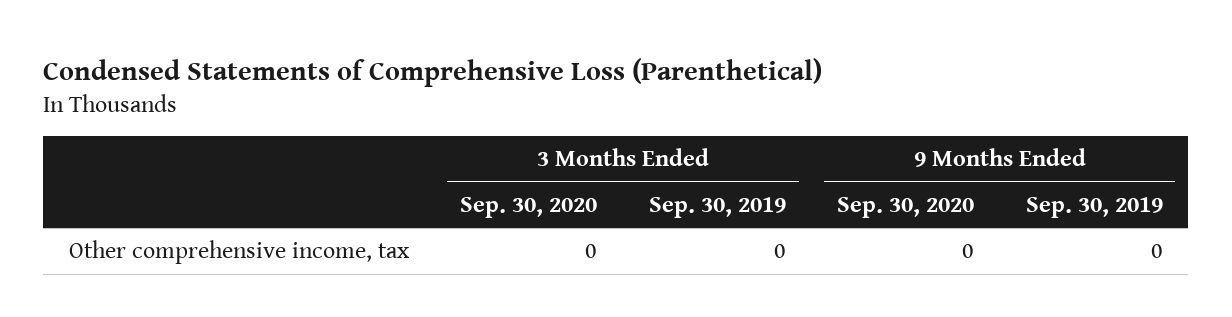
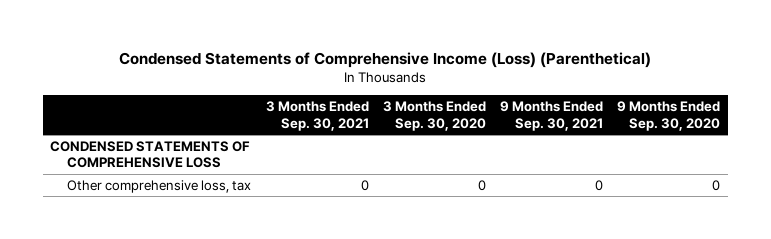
- Condensed Statements of Comprehensive Loss (Parenthetical)
+ Condensed Statements of Comprehensive Income (Loss) (Parenthetical)
- | 3 Months Ended Sep. 30, 2020 | 3 Months Ended Sep. 30, 2019 | 9 Months Ended Sep. 30, 2020 | 9 Months Ended Sep. 30, 2019
+ | 3 Months Ended Sep. 30, 2021 | 3 Months Ended Sep. 30, 2020 | 9 Months Ended Sep. 30, 2021 | 9 Months Ended Sep. 30, 2020
- Other comprehensive income, tax | 0 | 0 | 0 | 0
+ CONDENSED STATEMENTS OF COMPREHENSIVE LOSS
+ Other comprehensive loss, tax | 0 | 0 | 0 | 0

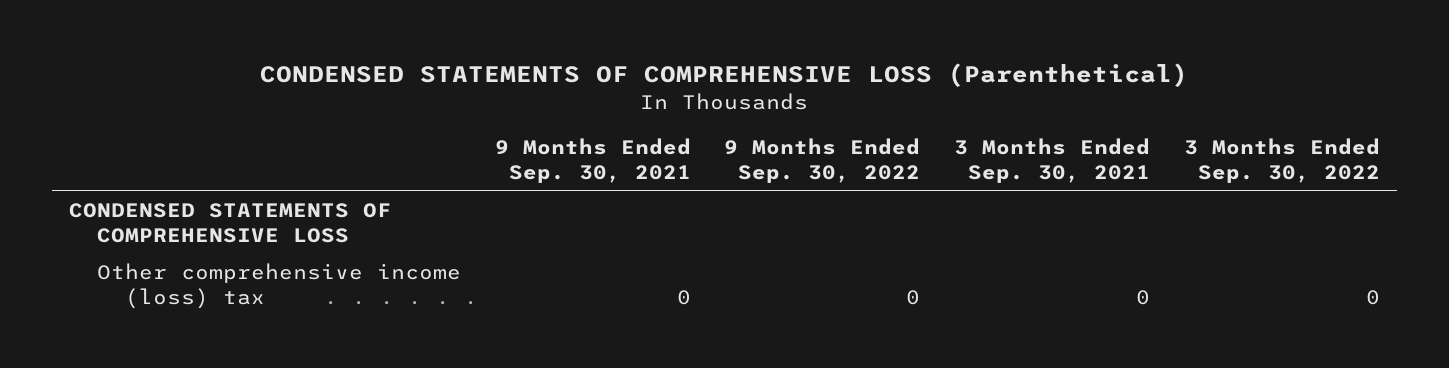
- Condensed Statements of Comprehensive Income (Loss) (Parenthetical)
+ CONDENSED STATEMENTS OF COMPREHENSIVE LOSS (Parenthetical)
- | 3 Months Ended Sep. 30, 2021 | 3 Months Ended Sep. 30, 2020 | 9 Months Ended Sep. 30, 2021 | 9 Months Ended Sep. 30, 2020
+ | 9 Months Ended Sep. 30, 2021 | 9 Months Ended Sep. 30, 2022 | 3 Months Ended Sep. 30, 2021 | 3 Months Ended Sep. 30, 2022
- Other comprehensive loss, tax | 0 | 0 | 0 | 0
+ Other comprehensive income (loss) tax | 0 | 0 | 0 | 0

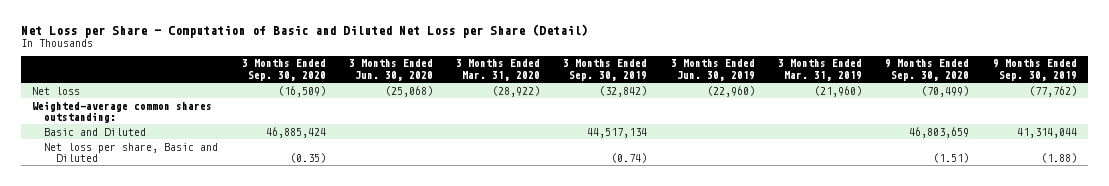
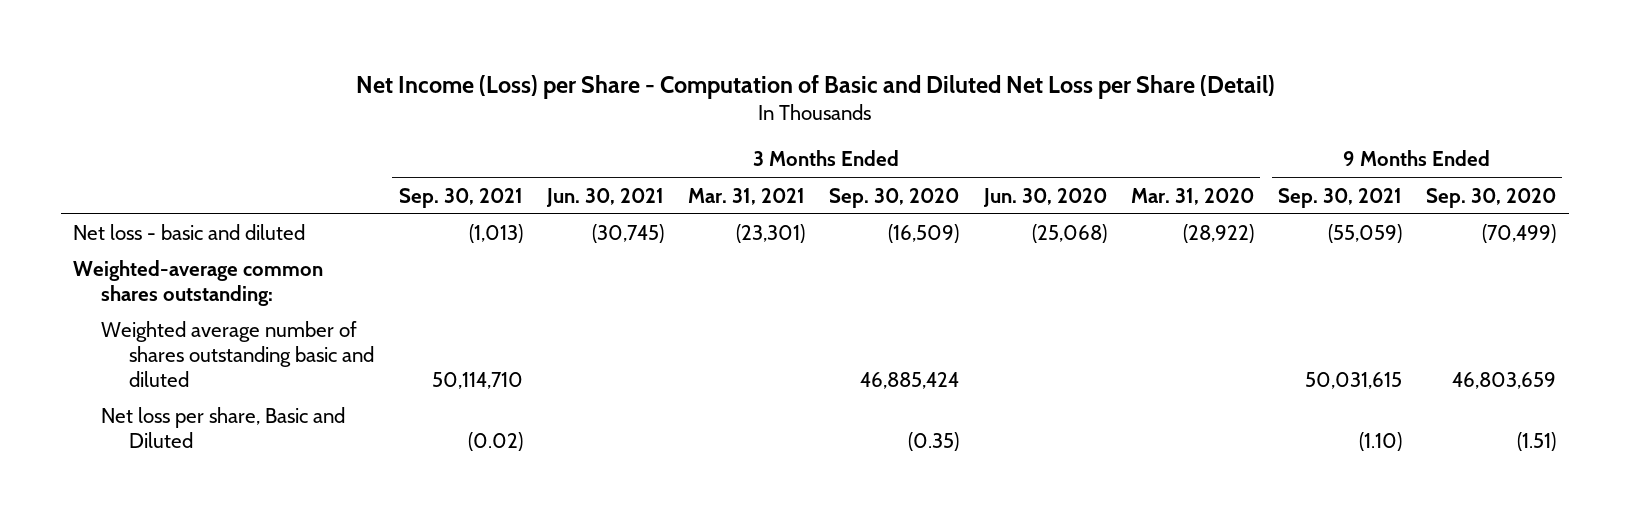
- Net Loss per Share - Computation of Basic and Diluted Net Loss per Share (Detail)
+ Net Income (Loss) per Share - Computation of Basic and Diluted Net Loss per Share (Detail)
- | 3 Months Ended Sep. 30, 2020 | 3 Months Ended Jun. 30, 2020 | 3 Months Ended Mar. 31, 2020 | 3 Months Ended Sep. 30, 2019 | 3 Months Ended Jun. 30, 2019 | 3 Months Ended Mar. 31, 2019 | 9 Months Ended Sep. 30, 2020 | 9 Months Ended Sep. 30, 2019
+ | 3 Months Ended Sep. 30, 2021 | 3 Months Ended Jun. 30, 2021 | 3 Months Ended Mar. 31, 2021 | 3 Months Ended Sep. 30, 2020 | 3 Months Ended Jun. 30, 2020 | 3 Months Ended Mar. 31, 2020 | 9 Months Ended Sep. 30, 2021 | 9 Months Ended Sep. 30, 2020
- Net loss | (16,509) | (25,068) | (28,922) | (32,842) | (22,960) | (21,960) | (70,499) | (77,762)
+ Net loss - basic and diluted | (1,013) | (30,745) | (23,301) | (16,509) | (25,068) | (28,922) | (55,059) | (70,499)
- Basic and Diluted | 46,885,424 | | | 44,517,134 | | | 46,803,659 | 41,314,044
+ Weighted average number of shares outstanding basic and diluted | 50,114,710 | | | 46,885,424 | | | 50,031,615 | 46,803,659

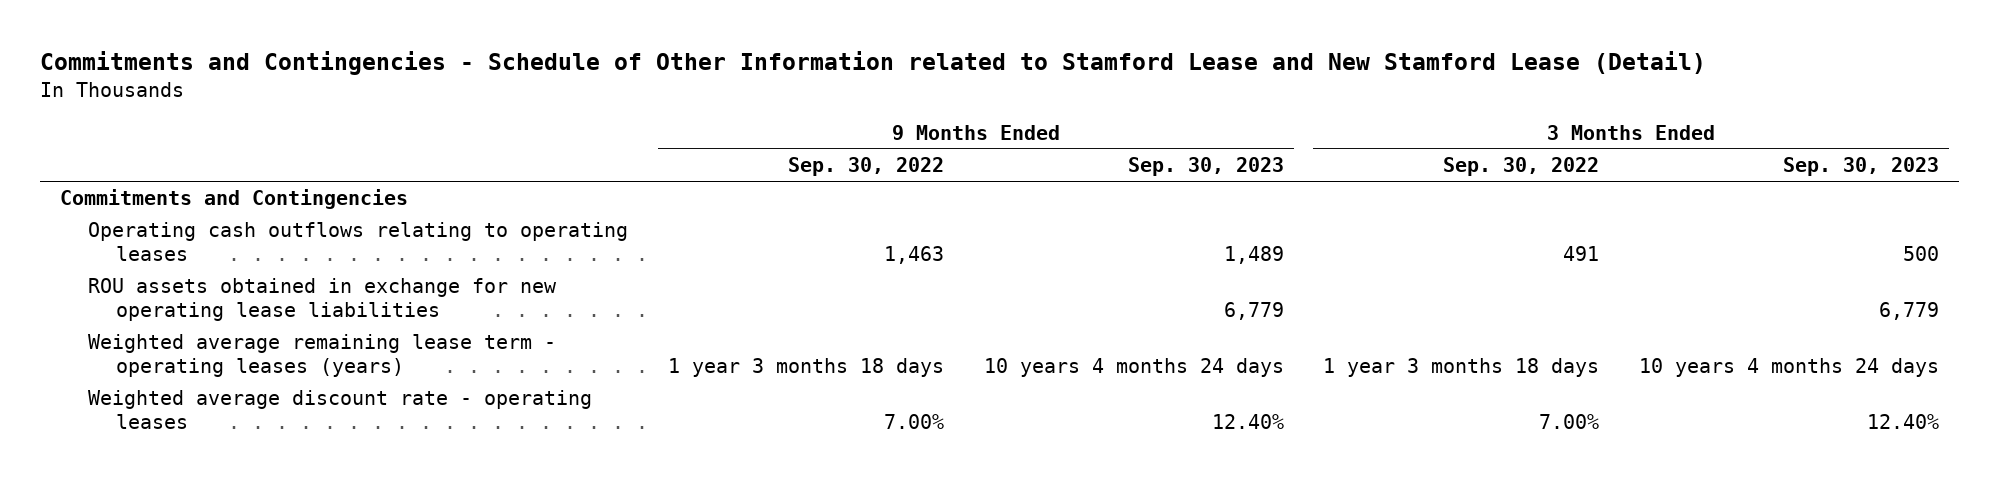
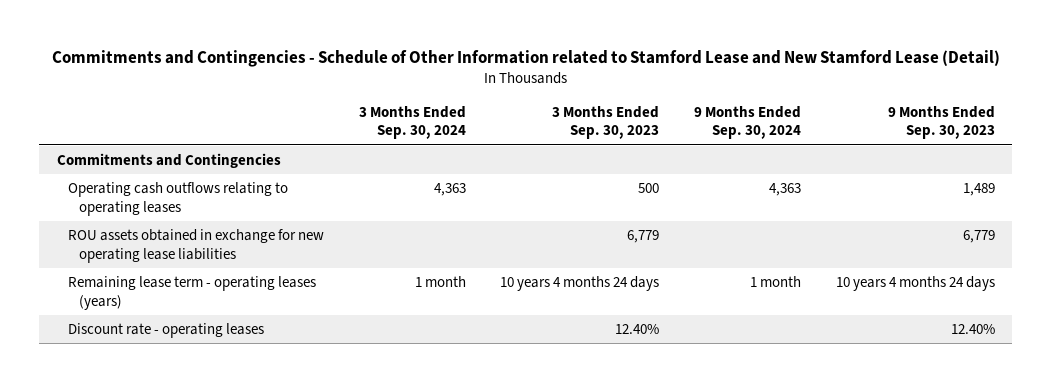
- | 9 Months Ended Sep. 30, 2022 | 9 Months Ended Sep. 30, 2023 | 3 Months Ended Sep. 30, 2022 | 3 Months Ended Sep. 30, 2023
+ | 3 Months Ended Sep. 30, 2024 | 3 Months Ended Sep. 30, 2023 | 9 Months Ended Sep. 30, 2024 | 9 Months Ended Sep. 30, 2023
- Weighted average remaining lease term - operating leases (years) | 1 year 3 months 18 days | 10 years 4 months 24 days | 1 year 3 months 18 days | 10 years 4 months 24 days
- Weighted average discount rate - operating leases | 7.00% | 12.40% | 7.00% | 12.40%
+ Remaining lease term - operating leases (years) | 1 month | 10 years 4 months 24 days | 1 month | 10 years 4 months 24 days
+ Discount rate - operating leases | | 12.40% | | 12.40%

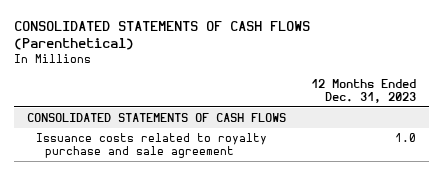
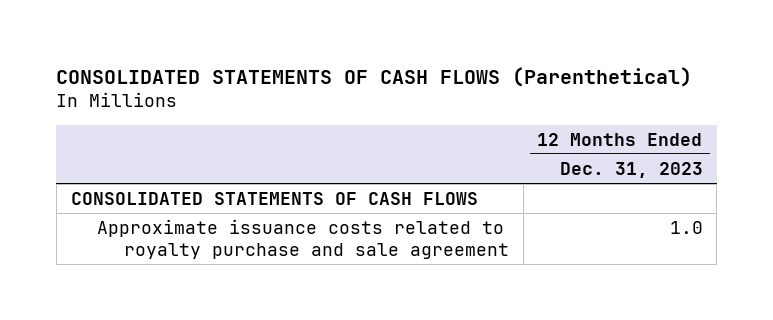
- Issuance costs related to royalty purchase and sale agreement | 1.0
+ Approximate issuance costs related to royalty purchase and sale agreement | 1.0

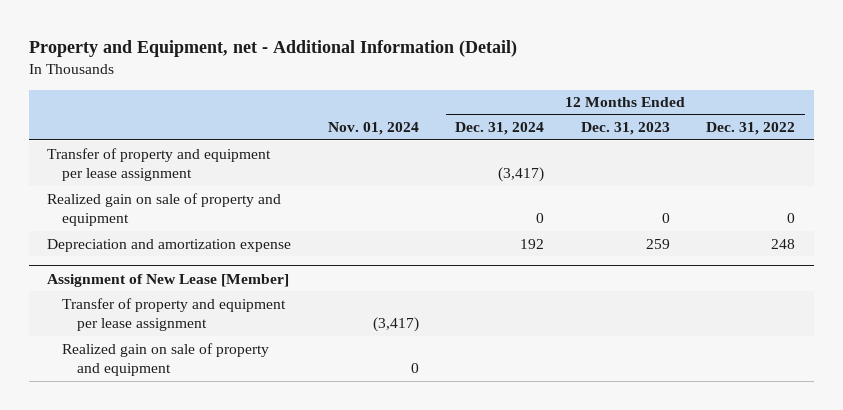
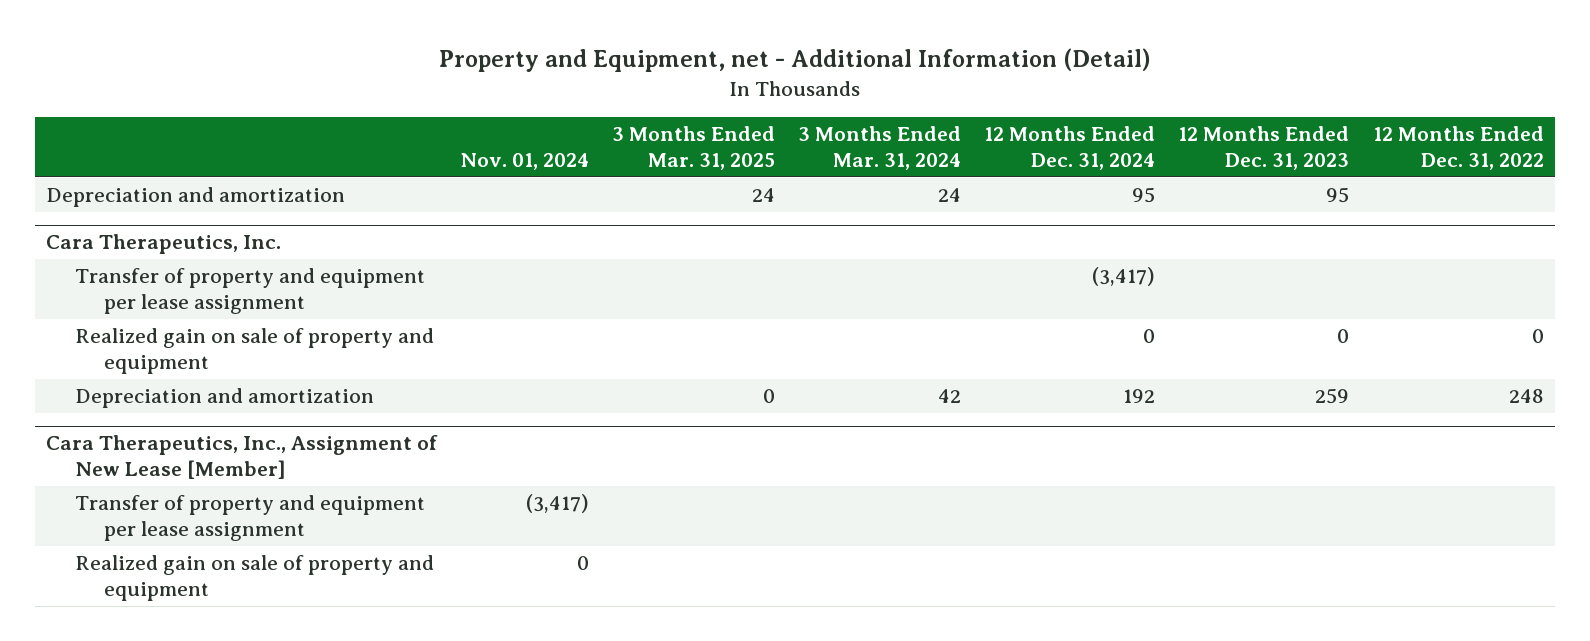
- | Nov. 01, 2024 | 12 Months Ended Dec. 31, 2024 | 12 Months Ended Dec. 31, 2023 | 12 Months Ended Dec. 31, 2022
+ | Nov. 01, 2024 | 3 Months Ended Mar. 31, 2025 | 3 Months Ended Mar. 31, 2024 | 12 Months Ended Dec. 31, 2024 | 12 Months Ended Dec. 31, 2023 | 12 Months Ended Dec. 31, 2022
+ Depreciation and amortization | | 24 | 24 | 95 | 95 |
+ Cara Therapeutics, Inc.
- Depreciation and amortization expense | | 192 | 259 | 248
- Assignment of New Lease [Member]
+ Depreciation and amortization | | 0 | 42 | 192 | 259 | 248
+ Cara Therapeutics, Inc., Assignment of New Lease [Member]

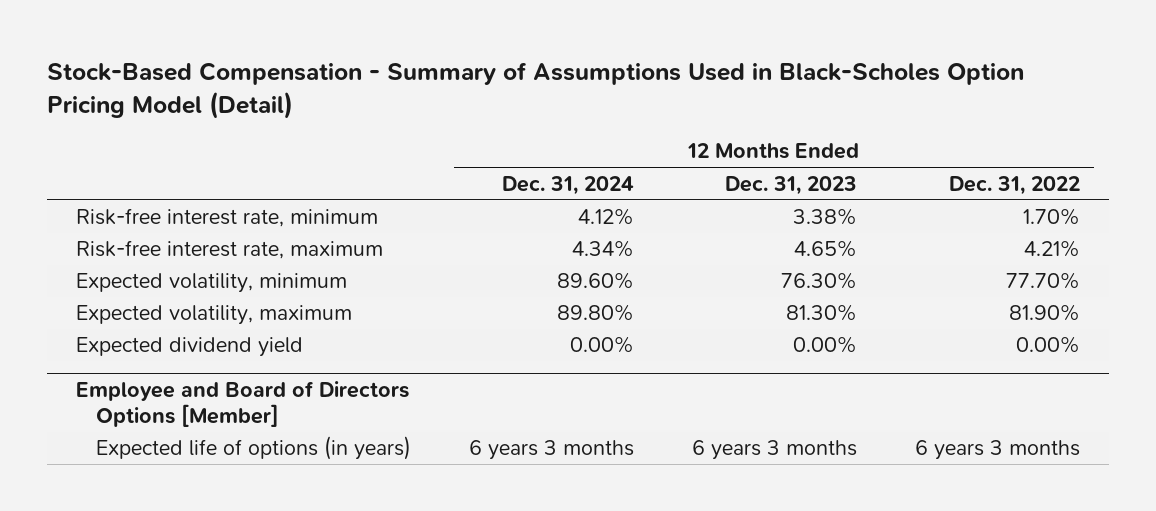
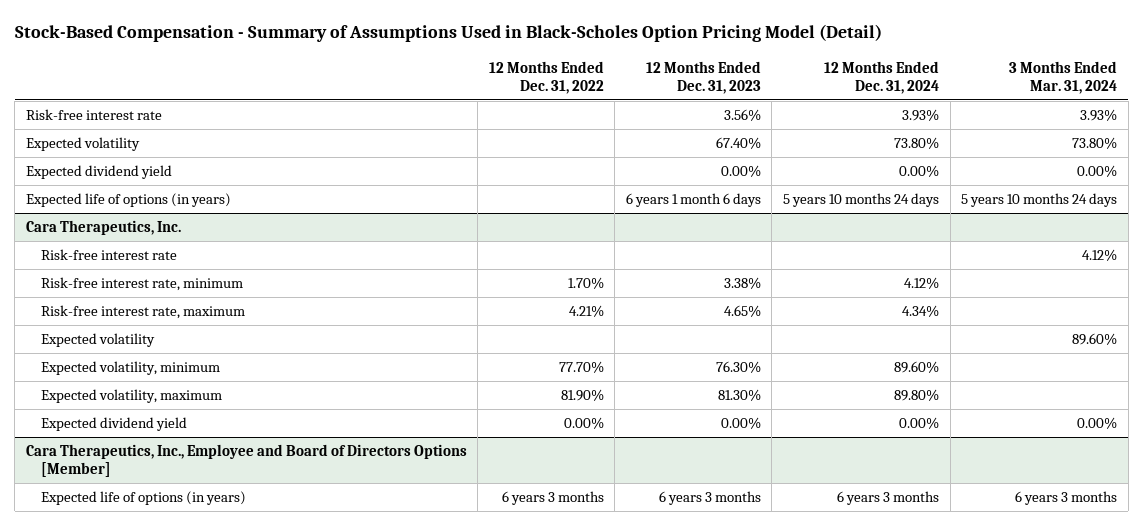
- | 12 Months Ended Dec. 31, 2024 | 12 Months Ended Dec. 31, 2023 | 12 Months Ended Dec. 31, 2022
+ | 12 Months Ended Dec. 31, 2022 | 12 Months Ended Dec. 31, 2023 | 12 Months Ended Dec. 31, 2024 | 3 Months Ended Mar. 31, 2024
+ Risk-free interest rate | | 3.56% | 3.93% | 3.93%
+ Expected volatility | | 67.40% | 73.80% | 73.80%
+ Expected dividend yield | | 0.00% | 0.00% | 0.00%
+ Expected life of options (in years) | | 6 years 1 month 6 days | 5 years 10 months 24 days | 5 years 10 months 24 days
+ Cara Therapeutics, Inc.
+ Risk-free interest rate | | | | 4.12%
+ Expected volatility | | | | 89.60%
- Employee and Board of Directors Options [Member]
+ Cara Therapeutics, Inc., Employee and Board of Directors Options [Member]

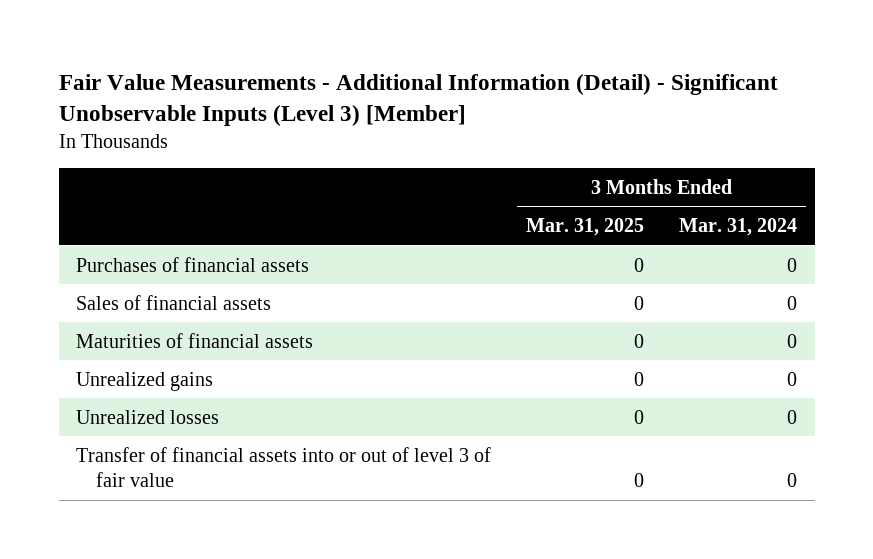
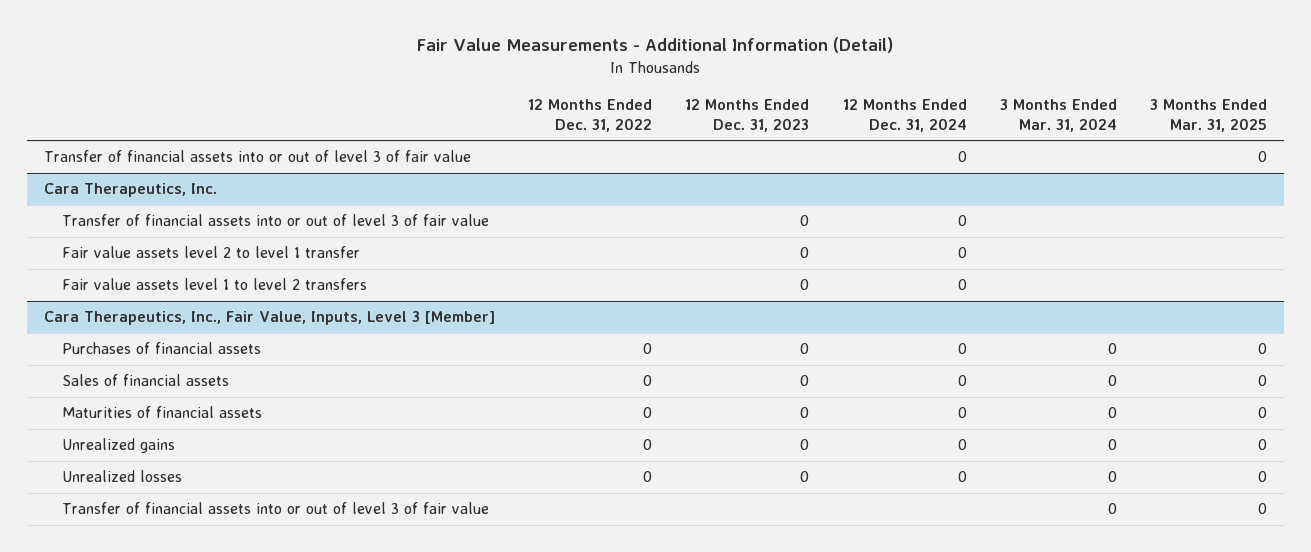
- Fair Value Measurements - Additional Information (Detail) - Significant Unobservable Inputs (Level 3) [Member]
+ Fair Value Measurements - Additional Information (Detail)
- | 3 Months Ended Mar. 31, 2025 | 3 Months Ended Mar. 31, 2024
+ | 12 Months Ended Dec. 31, 2022 | 12 Months Ended Dec. 31, 2023 | 12 Months Ended Dec. 31, 2024 | 3 Months Ended Mar. 31, 2024 | 3 Months Ended Mar. 31, 2025
+ Transfer of financial assets into or out of level 3 of fair value | | | 0 | | 0
+ Cara Therapeutics, Inc.
+ Transfer of financial assets into or out of level 3 of fair value | | 0 | 0 | |
+ Fair value assets level 2 to level 1 transfer | | 0 | 0 | |
+ Fair value assets level 1 to level 2 transfers | | 0 | 0 | |
+ Cara Therapeutics, Inc., Fair Value, Inputs, Level 3 [Member]

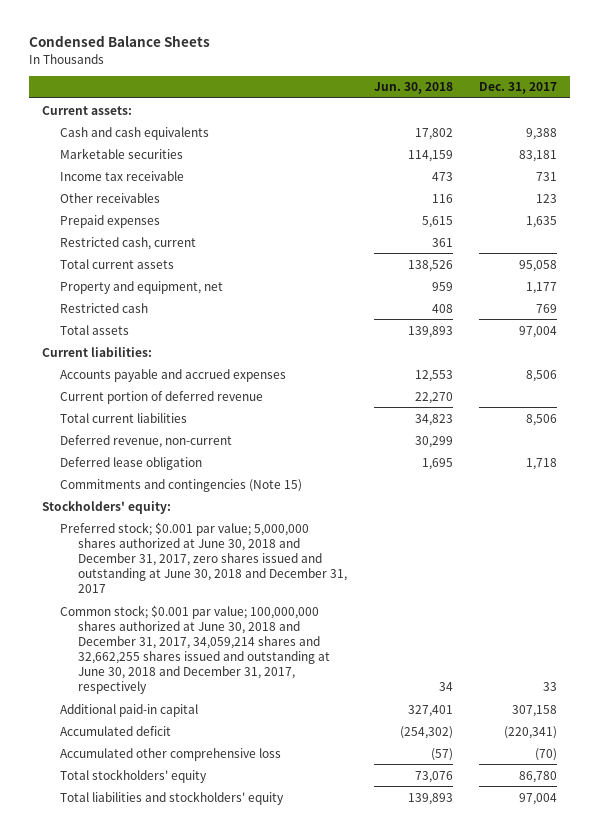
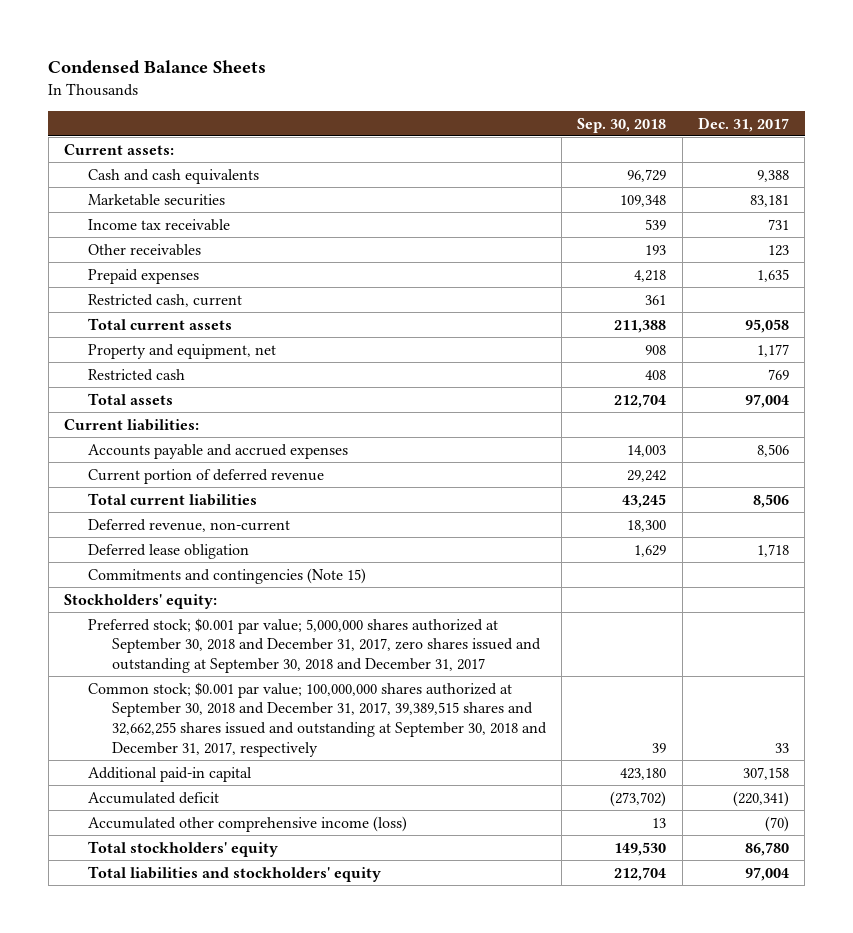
- | Jun. 30, 2018 | Dec. 31, 2017
+ | Sep. 30, 2018 | Dec. 31, 2017
- Preferred stock; $0.001 par value; 5,000,000 shares authorized at June 30, 2018 and December 31, 2017, zero shares issued and outstanding at June 30, 2018 and December 31, 2017
- Common stock; $0.001 par value; 100,000,000 shares authorized at June 30, 2018 and December 31, 2017, 34,059,214 shares and 32,662,255 shares issued and outstanding at June 30, 2018 and December 31, 2017, respectively | 34 | 33
+ Preferred stock; $0.001 par value; 5,000,000 shares authorized at September 30, 2018 and December 31, 2017, zero shares issued and outstanding at September 30, 2018 and December 31, 2017
+ Common stock; $0.001 par value; 100,000,000 shares authorized at September 30, 2018 and December 31, 2017, 39,389,515 shares and 32,662,255 shares issued and outstanding at September 30, 2018 and December 31, 2017, respectively | 39 | 33
- Accumulated other comprehensive loss | (57) | (70)
+ Accumulated other comprehensive income (loss) | 13 | (70)

